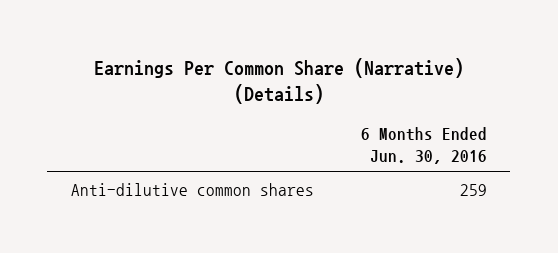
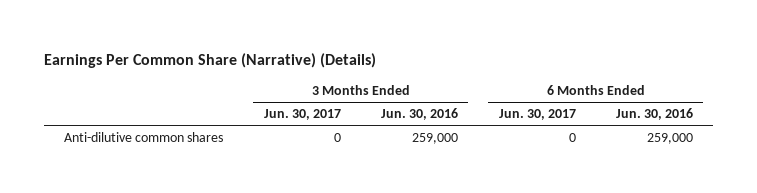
- | 6 Months Ended Jun. 30, 2016
+ | 3 Months Ended Jun. 30, 2017 | 3 Months Ended Jun. 30, 2016 | 6 Months Ended Jun. 30, 2017 | 6 Months Ended Jun. 30, 2016
- Anti-dilutive common shares | 259
+ Anti-dilutive common shares | 0 | 259,000 | 0 | 259,000

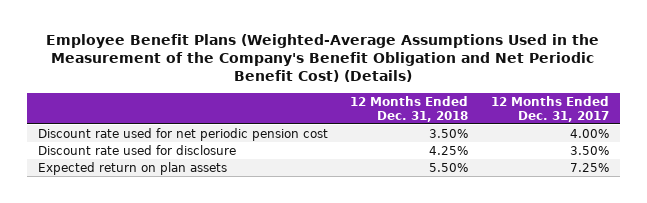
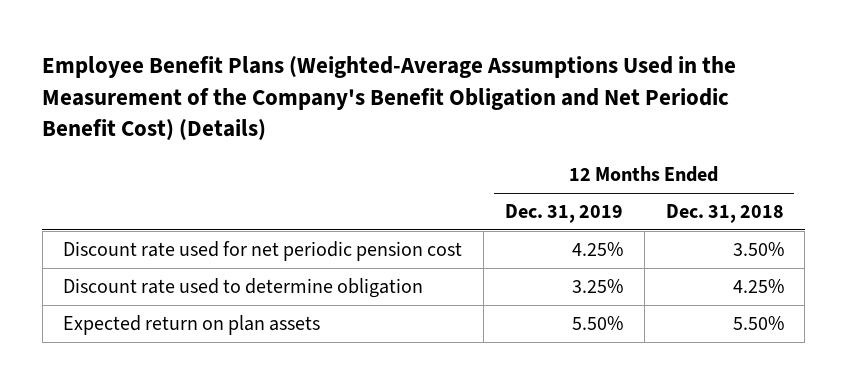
- | 12 Months Ended Dec. 31, 2018 | 12 Months Ended Dec. 31, 2017
+ | 12 Months Ended Dec. 31, 2019 | 12 Months Ended Dec. 31, 2018
- Discount rate used for disclosure | 4.25% | 3.50%
+ Discount rate used to determine obligation | 3.25% | 4.25%

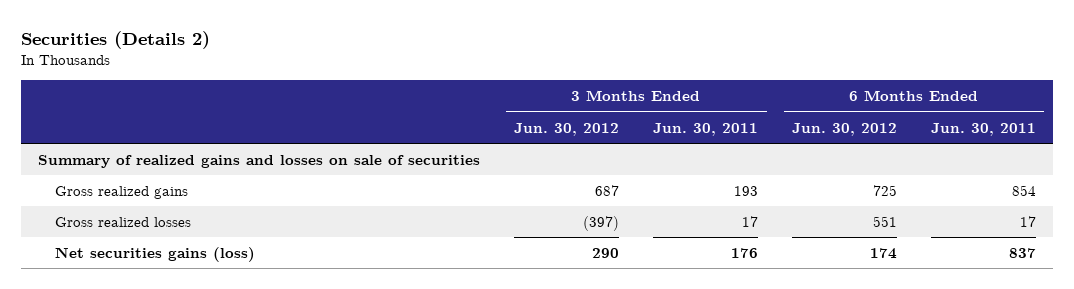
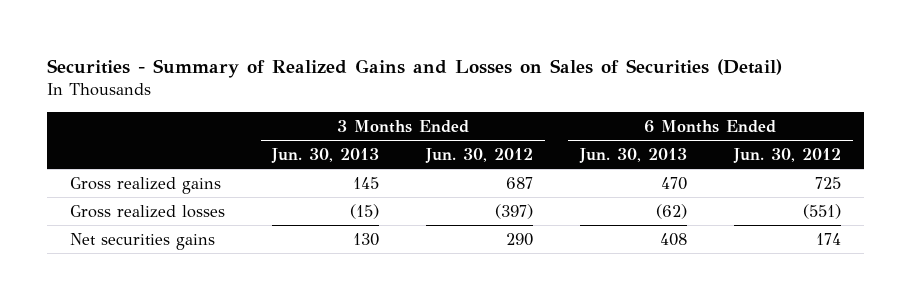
- Securities (Details 2)
+ Securities - Summary of Realized Gains and Losses on Sales of Securities (Detail)
- | 3 Months Ended Jun. 30, 2012 | 3 Months Ended Jun. 30, 2011 | 6 Months Ended Jun. 30, 2012 | 6 Months Ended Jun. 30, 2011
+ | 3 Months Ended Jun. 30, 2013 | 3 Months Ended Jun. 30, 2012 | 6 Months Ended Jun. 30, 2013 | 6 Months Ended Jun. 30, 2012
- Summary of realized gains and losses on sale of securities
- Gross realized losses | (397) | 17 | 551 | 17
- Net securities gains (loss) | 290 | 176 | 174 | 837
+ Gross realized losses | (15) | (397) | (62) | (551)
+ Net securities gains | 130 | 290 | 408 | 174

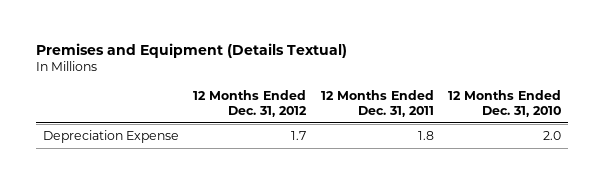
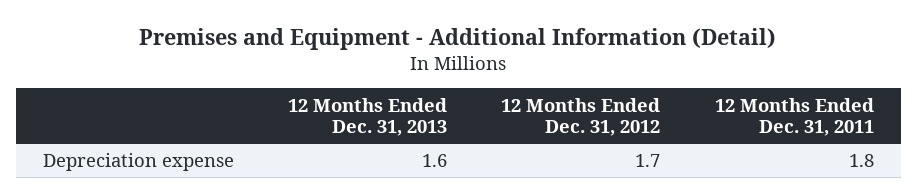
- Premises and Equipment (Details Textual)
+ Premises and Equipment - Additional Information (Detail)
- | 12 Months Ended Dec. 31, 2012 | 12 Months Ended Dec. 31, 2011 | 12 Months Ended Dec. 31, 2010
+ | 12 Months Ended Dec. 31, 2013 | 12 Months Ended Dec. 31, 2012 | 12 Months Ended Dec. 31, 2011
- Depreciation Expense | 1.7 | 1.8 | 2.0
+ Depreciation expense | 1.6 | 1.7 | 1.8

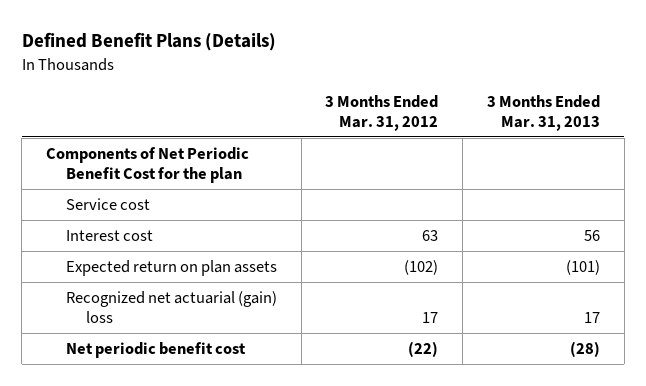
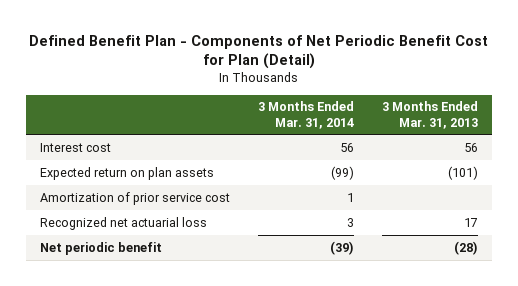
- Defined Benefit Plans (Details)
+ Defined Benefit Plan - Components of Net Periodic Benefit Cost for Plan (Detail)
- | 3 Months Ended Mar. 31, 2012 | 3 Months Ended Mar. 31, 2013
+ | 3 Months Ended Mar. 31, 2014 | 3 Months Ended Mar. 31, 2013
- Components of Net Periodic Benefit Cost for the plan
- Service cost
- Recognized net actuarial (gain) loss | 17 | 17
- Net periodic benefit cost | (22) | (28)
+ Amortization of prior service cost | 1 |
+ Recognized net actuarial loss | 3 | 17
+ Net periodic benefit | (39) | (28)

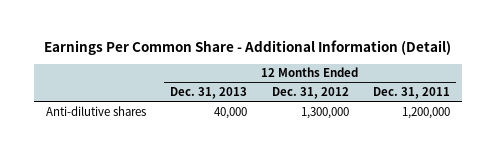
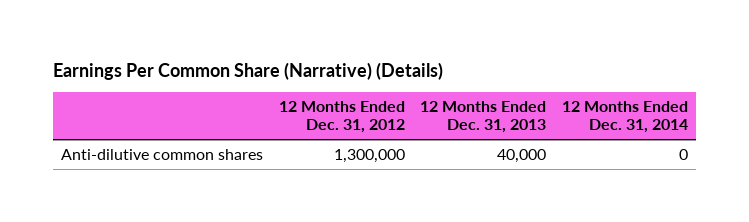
- Earnings Per Common Share - Additional Information (Detail)
+ Earnings Per Common Share (Narrative) (Details)
- | 12 Months Ended Dec. 31, 2013 | 12 Months Ended Dec. 31, 2012 | 12 Months Ended Dec. 31, 2011
+ | 12 Months Ended Dec. 31, 2012 | 12 Months Ended Dec. 31, 2013 | 12 Months Ended Dec. 31, 2014
- Anti-dilutive shares | 40,000 | 1,300,000 | 1,200,000
+ Anti-dilutive common shares | 1,300,000 | 40,000 | 0

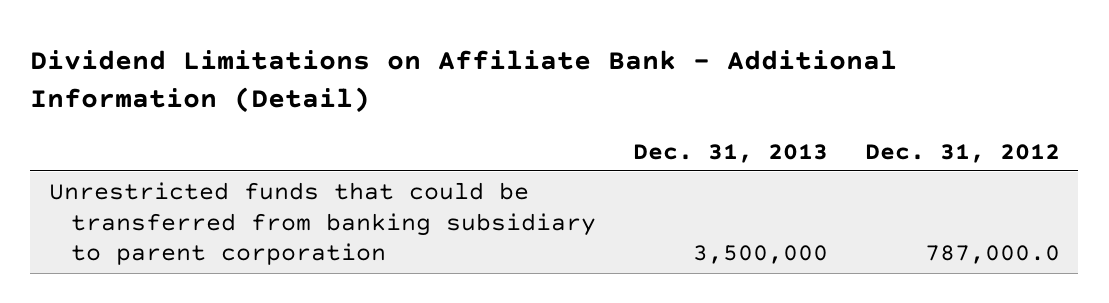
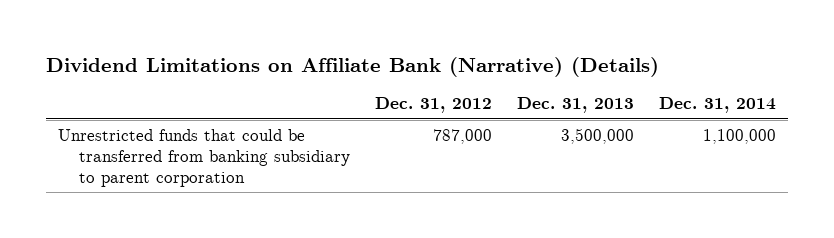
- Dividend Limitations on Affiliate Bank - Additional Information (Detail)
+ Dividend Limitations on Affiliate Bank (Narrative) (Details)
- | Dec. 31, 2013 | Dec. 31, 2012
+ | Dec. 31, 2012 | Dec. 31, 2013 | Dec. 31, 2014
- Unrestricted funds that could be transferred from banking subsidiary to parent corporation | 3,500,000 | 787,000.0
+ Unrestricted funds that could be transferred from banking subsidiary to parent corporation | 787,000 | 3,500,000 | 1,100,000

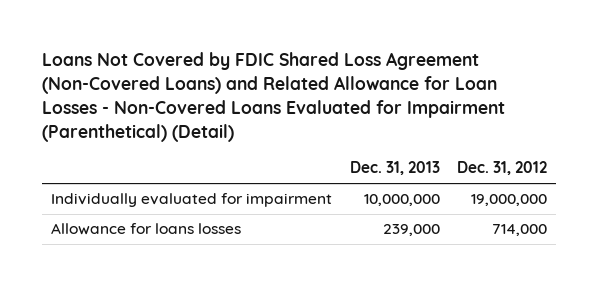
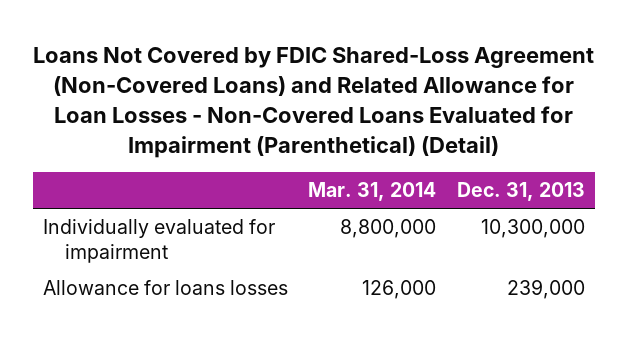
- Loans Not Covered by FDIC Shared Loss Agreement (Non-Covered Loans) and Related Allowance for Loan Losses - Non-Covered Loans Evaluated for Impairment (Parenthetical) (Detail)
+ Loans Not Covered by FDIC Shared-Loss Agreement (Non-Covered Loans) and Related Allowance for Loan Losses - Non-Covered Loans Evaluated for Impairment (Parenthetical) (Detail)
- | Dec. 31, 2013 | Dec. 31, 2012
+ | Mar. 31, 2014 | Dec. 31, 2013
- Individually evaluated for impairment | 10,000,000 | 19,000,000
+ Individually evaluated for impairment | 8,800,000 | 10,300,000

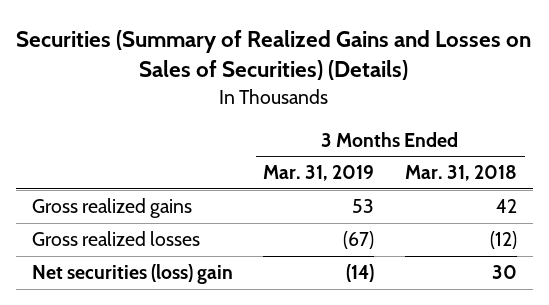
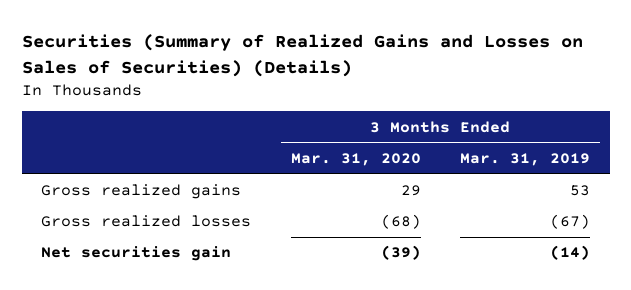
- | 3 Months Ended Mar. 31, 2019 | 3 Months Ended Mar. 31, 2018
+ | 3 Months Ended Mar. 31, 2020 | 3 Months Ended Mar. 31, 2019
- Net securities (loss) gain | (14) | 30
+ Net securities gain | (39) | (14)

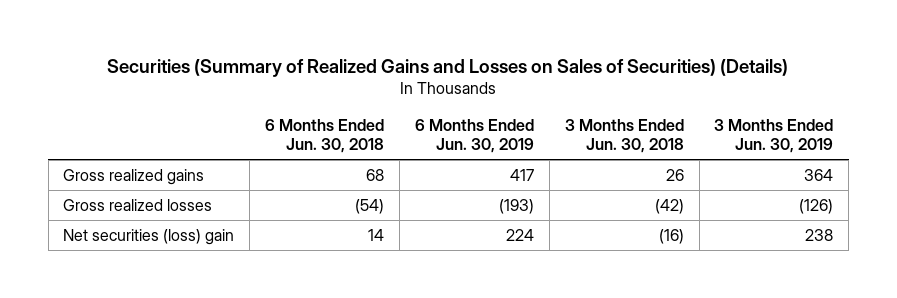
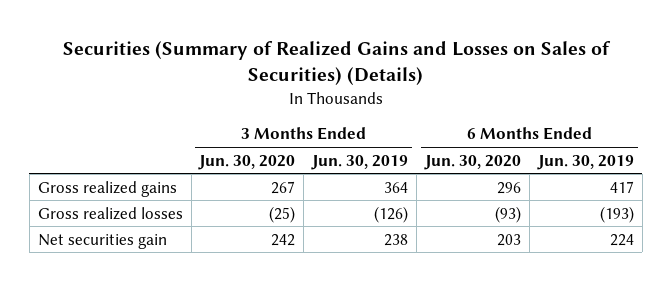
- | 6 Months Ended Jun. 30, 2018 | 6 Months Ended Jun. 30, 2019 | 3 Months Ended Jun. 30, 2018 | 3 Months Ended Jun. 30, 2019
+ | 3 Months Ended Jun. 30, 2020 | 3 Months Ended Jun. 30, 2019 | 6 Months Ended Jun. 30, 2020 | 6 Months Ended Jun. 30, 2019
- Net securities (loss) gain | 14 | 224 | (16) | 238
+ Net securities gain | 242 | 238 | 203 | 224

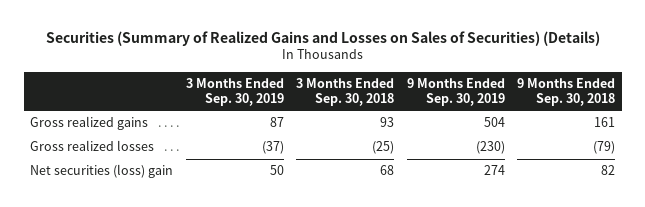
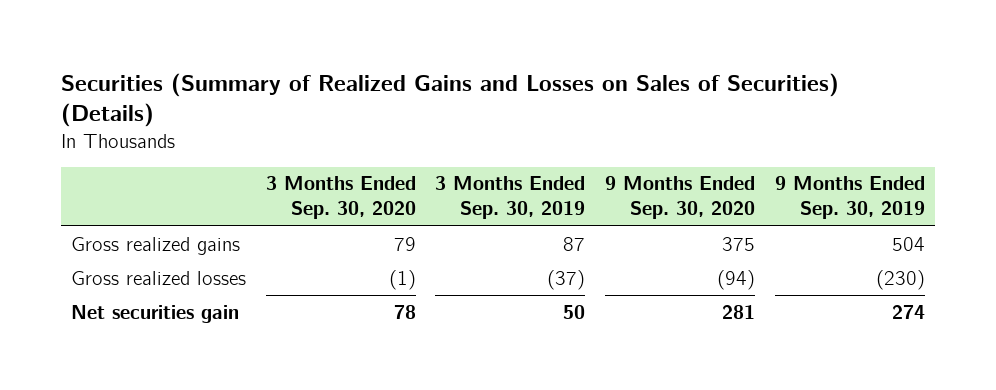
- | 3 Months Ended Sep. 30, 2019 | 3 Months Ended Sep. 30, 2018 | 9 Months Ended Sep. 30, 2019 | 9 Months Ended Sep. 30, 2018
+ | 3 Months Ended Sep. 30, 2020 | 3 Months Ended Sep. 30, 2019 | 9 Months Ended Sep. 30, 2020 | 9 Months Ended Sep. 30, 2019
- Net securities (loss) gain | 50 | 68 | 274 | 82
+ Net securities gain | 78 | 50 | 281 | 274

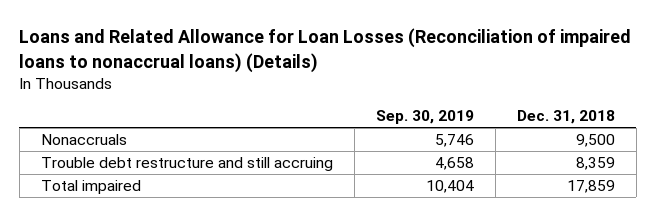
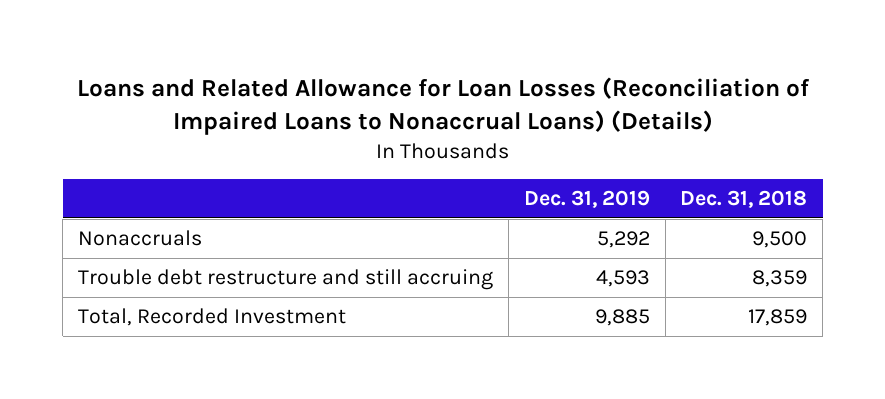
- Loans and Related Allowance for Loan Losses (Reconciliation of impaired loans to nonaccrual loans) (Details)
+ Loans and Related Allowance for Loan Losses (Reconciliation of Impaired Loans to Nonaccrual Loans) (Details)
- | Sep. 30, 2019 | Dec. 31, 2018
+ | Dec. 31, 2019 | Dec. 31, 2018
- Total impaired | 10,404 | 17,859
+ Total, Recorded Investment | 9,885 | 17,859

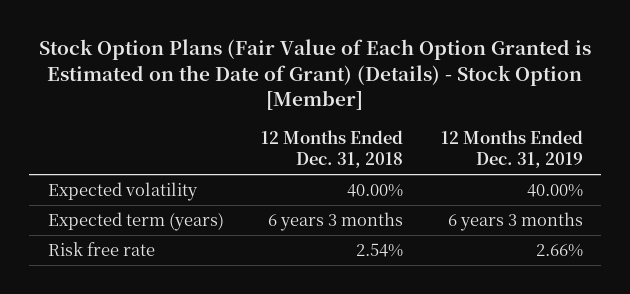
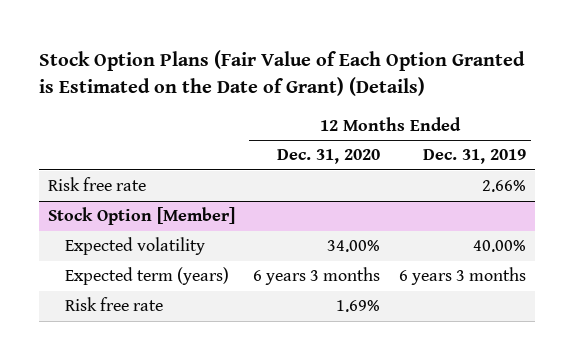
- Stock Option Plans (Fair Value of Each Option Granted is Estimated on the Date of Grant) (Details) - Stock Option [Member]
+ Stock Option Plans (Fair Value of Each Option Granted is Estimated on the Date of Grant) (Details)
- | 12 Months Ended Dec. 31, 2018 | 12 Months Ended Dec. 31, 2019
+ | 12 Months Ended Dec. 31, 2020 | 12 Months Ended Dec. 31, 2019
moved up: Risk free rate | | 2.66%
+ Stock Option [Member]
+ Risk free rate | 1.69% |

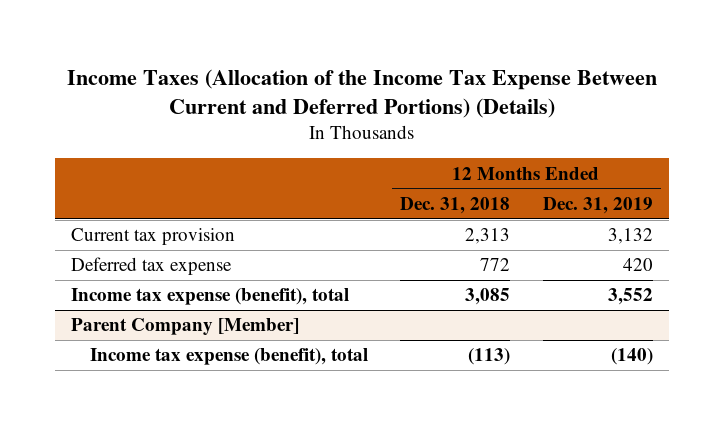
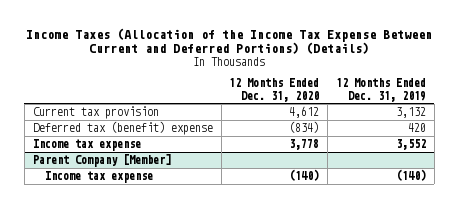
- | 12 Months Ended Dec. 31, 2018 | 12 Months Ended Dec. 31, 2019
+ | 12 Months Ended Dec. 31, 2020 | 12 Months Ended Dec. 31, 2019
- Deferred tax expense | 772 | 420
- Income tax expense (benefit), total | 3,085 | 3,552
+ Deferred tax (benefit) expense | (834) | 420
+ Income tax expense | 3,778 | 3,552
@ Parent Company [Member]
- Income tax expense (benefit), total | (113) | (140)
+ Income tax expense | (140) | (140)

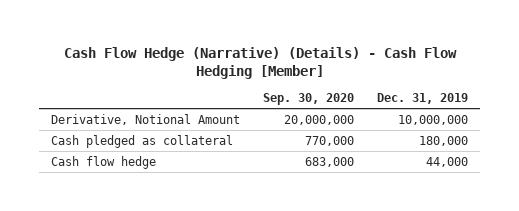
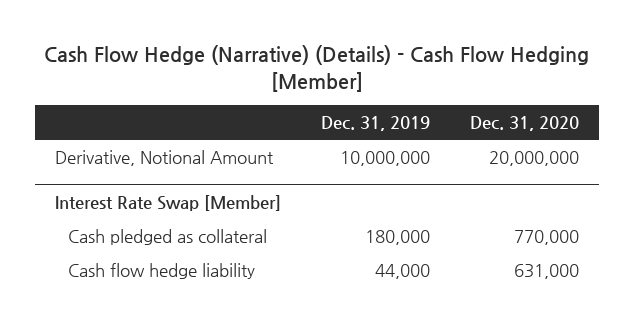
- | Sep. 30, 2020 | Dec. 31, 2019
+ | Dec. 31, 2019 | Dec. 31, 2020
+ Interest Rate Swap [Member]
- Cash flow hedge | 683,000 | 44,000
+ Cash flow hedge liability | 44,000 | 631,000

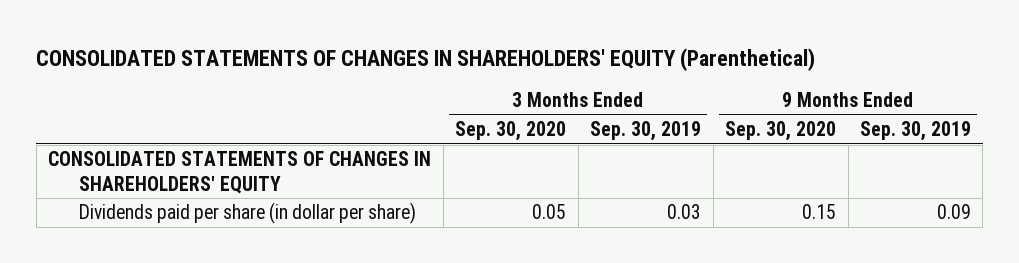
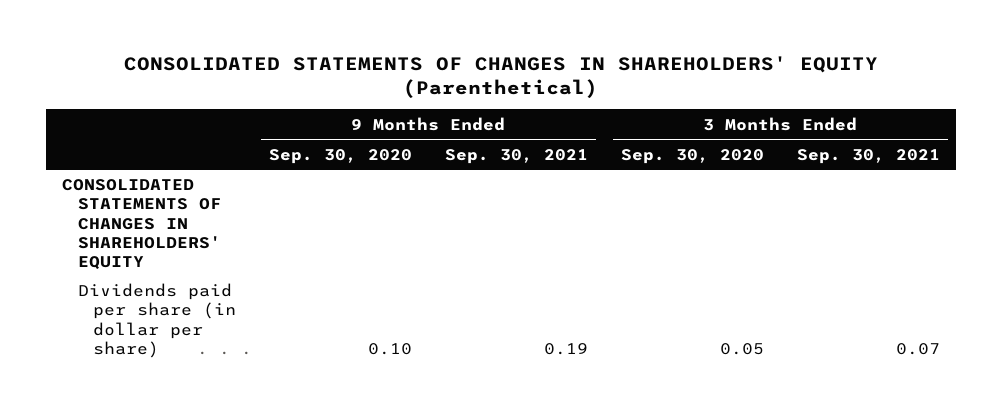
- | 3 Months Ended Sep. 30, 2020 | 3 Months Ended Sep. 30, 2019 | 9 Months Ended Sep. 30, 2020 | 9 Months Ended Sep. 30, 2019
+ | 9 Months Ended Sep. 30, 2020 | 9 Months Ended Sep. 30, 2021 | 3 Months Ended Sep. 30, 2020 | 3 Months Ended Sep. 30, 2021
- Dividends paid per share (in dollar per share) | 0.05 | 0.03 | 0.15 | 0.09
+ Dividends paid per share (in dollar per share) | 0.10 | 0.19 | 0.05 | 0.07

